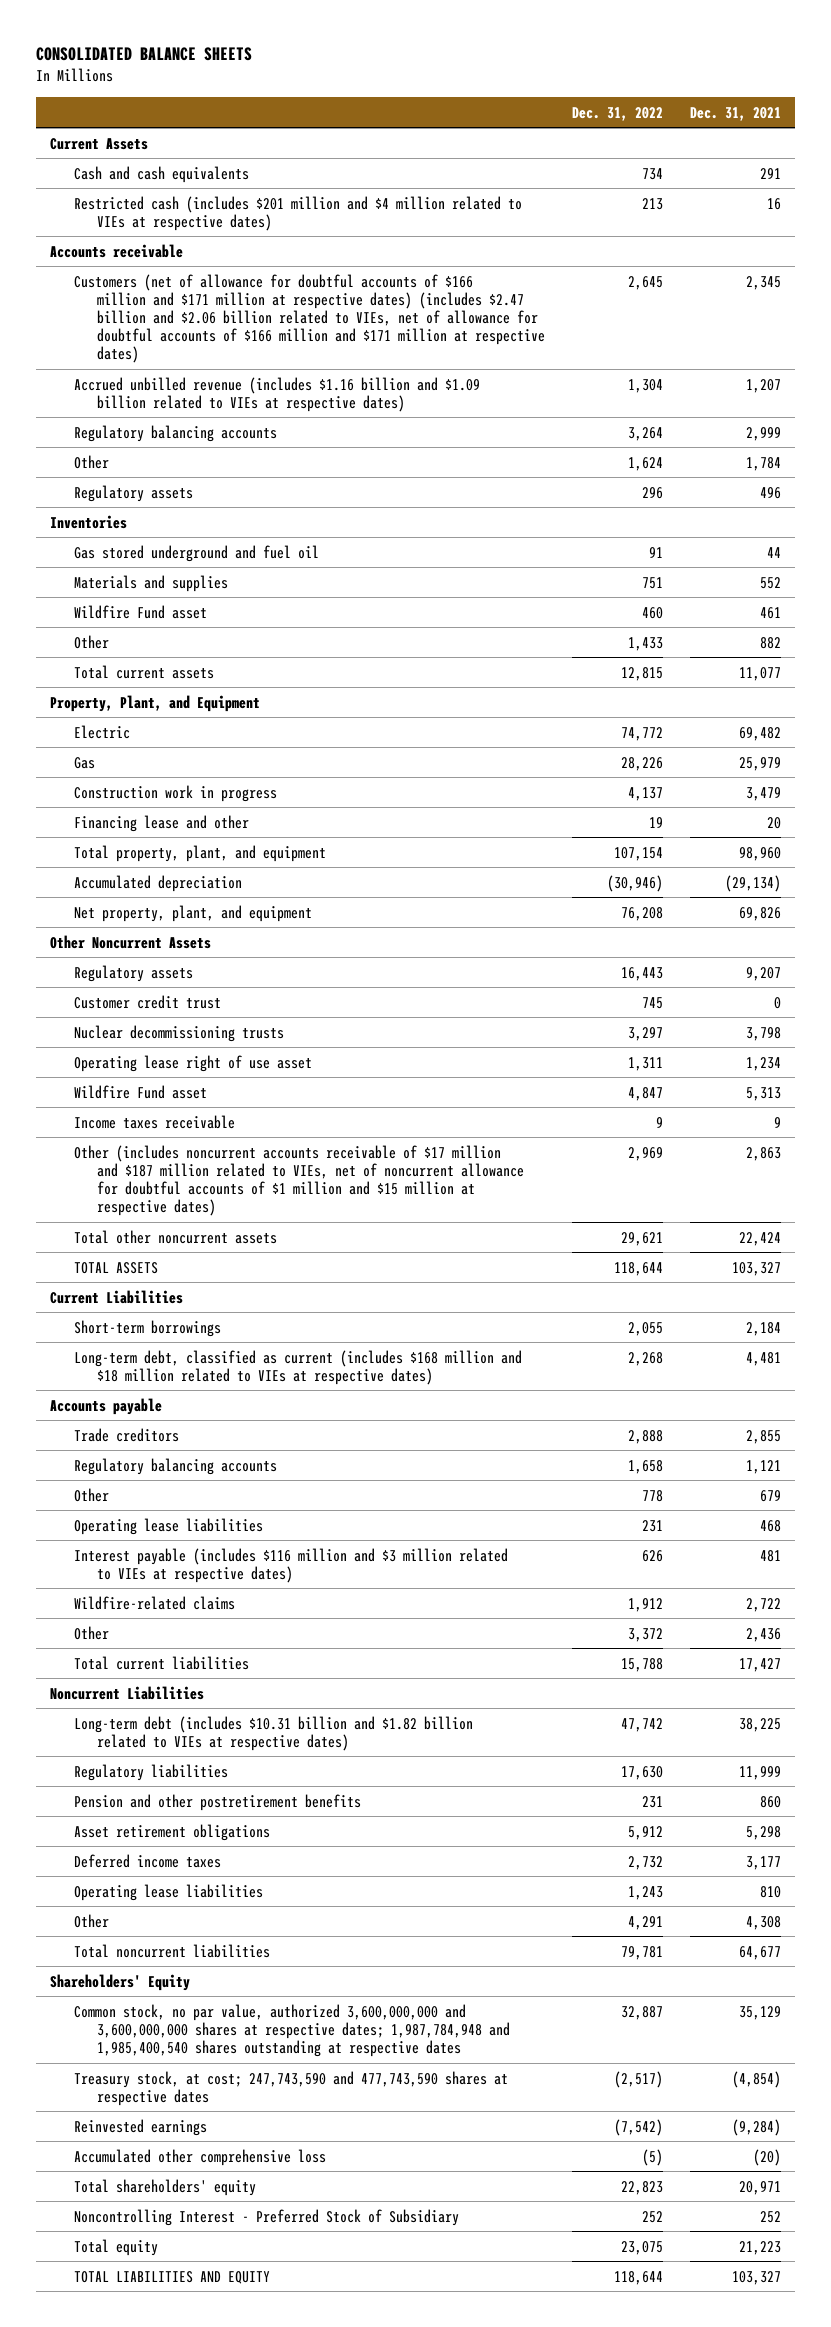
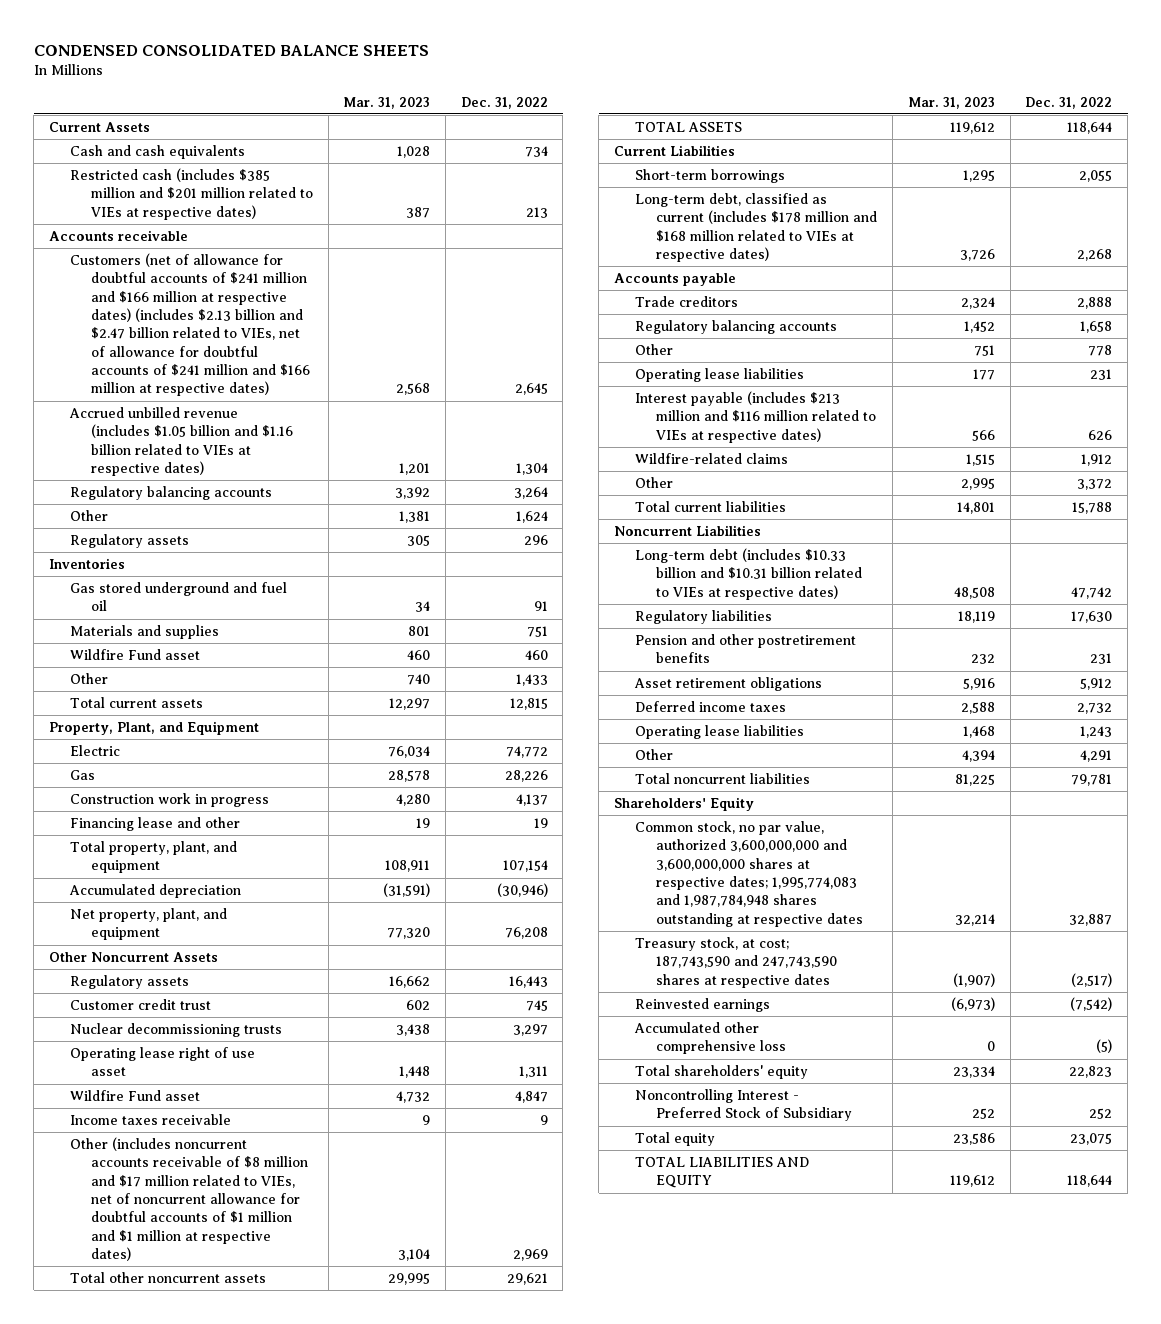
- CONSOLIDATED BALANCE SHEETS
+ CONDENSED CONSOLIDATED BALANCE SHEETS
- | Dec. 31, 2022 | Dec. 31, 2021
+ | Mar. 31, 2023 | Dec. 31, 2022
- Restricted cash (includes $201 million and $4 million related to VIEs at respective dates) | 213 | 16
+ Restricted cash (includes $385 million and $201 million related to VIEs at respective dates) | 387 | 213
- Customers (net of allowance for doubtful accounts of $166 million and $171 million at respective dates) (includes $2.47 billion and $2.06 billion related to VIEs, net of allowance for doubtful accounts of $166 million and $171 million at respective dates) | 2,645 | 2,345
- Accrued unbilled revenue (includes $1.16 billion and $1.09 billion related to VIEs at respective dates) | 1,304 | 1,207
+ Customers (net of allowance for doubtful accounts of $241 million and $166 million at respective dates) (includes $2.13 billion and $2.47 billion related to VIEs, net of allowance for doubtful accounts of $241 million and $166 million at respective dates) | 2,568 | 2,645
+ Accrued unbilled revenue (includes $1.05 billion and $1.16 billion related to VIEs at respective dates) | 1,201 | 1,304
- Other (includes noncurrent accounts receivable of $17 million and $187 million related to VIEs, net of noncurrent allowance for doubtful accounts of $1 million and $15 million at respective dates) | 2,969 | 2,863
+ Other (includes noncurrent accounts receivable of $8 million and $17 million related to VIEs, net of noncurrent allowance for doubtful accounts of $1 million and $1 million at respective dates) | 3,104 | 2,969
- Long-term debt, classified as current (includes $168 million and $18 million related to VIEs at respective dates) | 2,268 | 4,481
+ Long-term debt, classified as current (includes $178 million and $168 million related to VIEs at respective dates) | 3,726 | 2,268
- Interest payable (includes $116 million and $3 million related to VIEs at respective dates) | 626 | 481
+ Interest payable (includes $213 million and $116 million related to VIEs at respective dates) | 566 | 626
- Long-term debt (includes $10.31 billion and $1.82 billion related to VIEs at respective dates) | 47,742 | 38,225
+ Long-term debt (includes $10.33 billion and $10.31 billion related to VIEs at respective dates) | 48,508 | 47,742
- Common stock, no par value, authorized 3,600,000,000 and 3,600,000,000 shares at respective dates; 1,987,784,948 and 1,985,400,540 shares outstanding at respective dates | 32,887 | 35,129
- Treasury stock, at cost; 247,743,590 and 477,743,590 shares at respective dates | (2,517) | (4,854)
+ Common stock, no par value, authorized 3,600,000,000 and 3,600,000,000 shares at respective dates; 1,995,774,083 and 1,987,784,948 shares outstanding at respective dates | 32,214 | 32,887
+ Treasury stock, at cost; 187,743,590 and 247,743,590 shares at respective dates | (1,907) | (2,517)

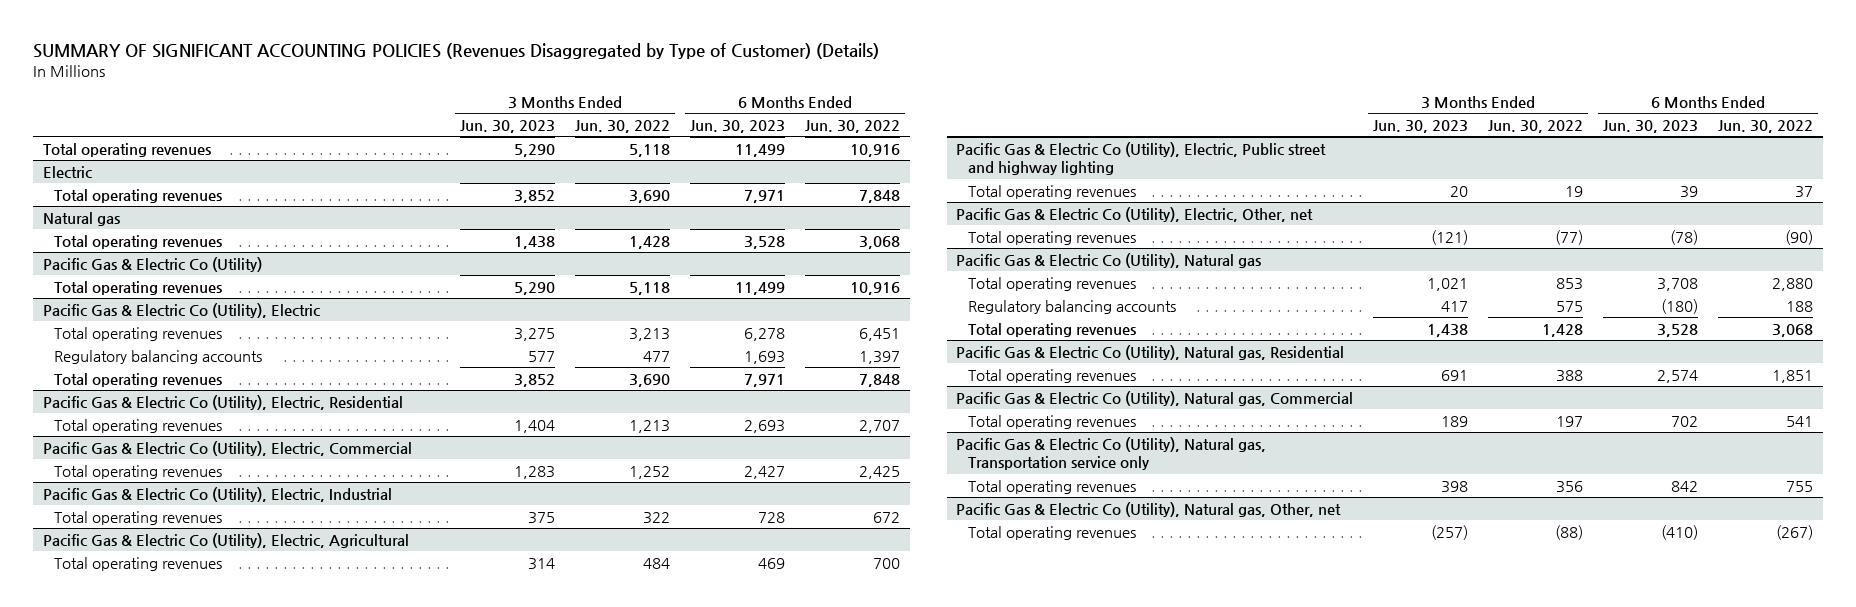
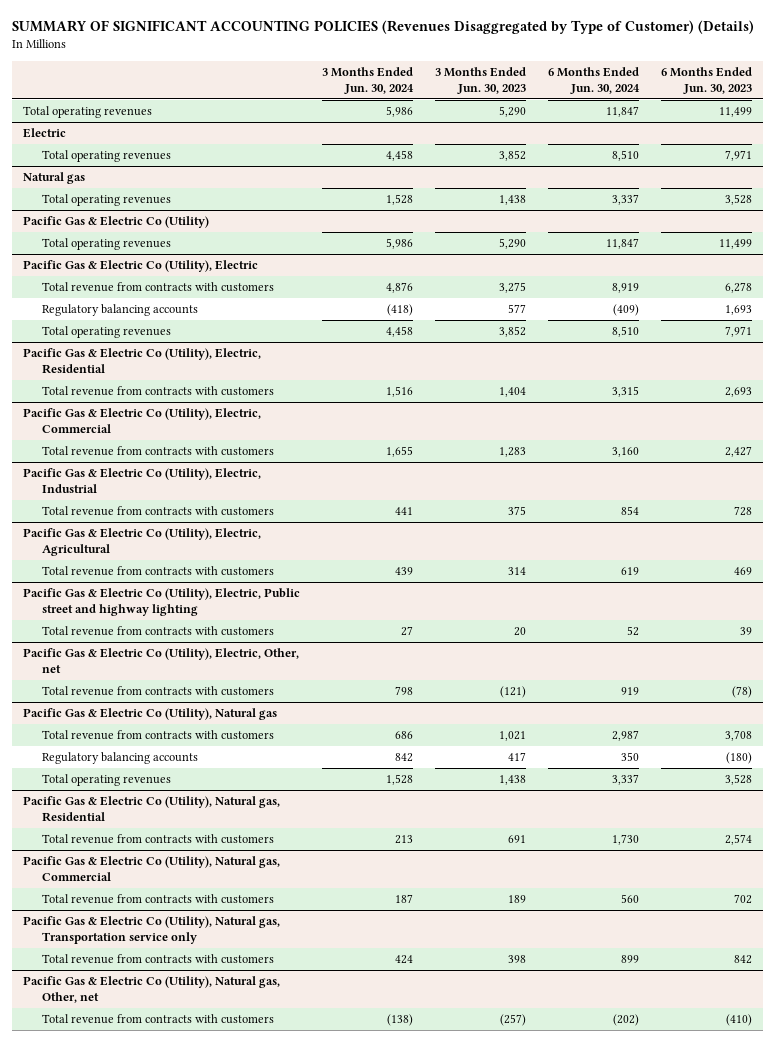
- | 3 Months Ended Jun. 30, 2023 | 3 Months Ended Jun. 30, 2022 | 6 Months Ended Jun. 30, 2023 | 6 Months Ended Jun. 30, 2022
+ | 3 Months Ended Jun. 30, 2024 | 3 Months Ended Jun. 30, 2023 | 6 Months Ended Jun. 30, 2024 | 6 Months Ended Jun. 30, 2023
@ Pacific Gas & Electric Co (Utility), Electric
- Total operating revenues | 3,275 | 3,213 | 6,278 | 6,451
+ Total revenue from contracts with customers | 4,876 | 3,275 | 8,919 | 6,278
@ Pacific Gas & Electric Co (Utility), Electric, Residential
- Total operating revenues | 1,404 | 1,213 | 2,693 | 2,707
+ Total revenue from contracts with customers | 1,516 | 1,404 | 3,315 | 2,693
@ Pacific Gas & Electric Co (Utility), Electric, Commercial
- Total operating revenues | 1,283 | 1,252 | 2,427 | 2,425
+ Total revenue from contracts with customers | 1,655 | 1,283 | 3,160 | 2,427
@ Pacific Gas & Electric Co (Utility), Electric, Industrial
- Total operating revenues | 375 | 322 | 728 | 672
+ Total revenue from contracts with customers | 441 | 375 | 854 | 728
@ Pacific Gas & Electric Co (Utility), Electric, Agricultural
- Total operating revenues | 314 | 484 | 469 | 700
+ Total revenue from contracts with customers | 439 | 314 | 619 | 469
@ Pacific Gas & Electric Co (Utility), Electric, Public street and highway lighting
- Total operating revenues | 20 | 19 | 39 | 37
+ Total revenue from contracts with customers | 27 | 20 | 52 | 39
@ Pacific Gas & Electric Co (Utility), Electric, Other, net
- Total operating revenues | (121) | (77) | (78) | (90)
+ Total revenue from contracts with customers | 798 | (121) | 919 | (78)
@ Pacific Gas & Electric Co (Utility), Natural gas
- Total operating revenues | 1,021 | 853 | 3,708 | 2,880
+ Total revenue from contracts with customers | 686 | 1,021 | 2,987 | 3,708
@ Pacific Gas & Electric Co (Utility), Natural gas, Residential
- Total operating revenues | 691 | 388 | 2,574 | 1,851
+ Total revenue from contracts with customers | 213 | 691 | 1,730 | 2,574
@ Pacific Gas & Electric Co (Utility), Natural gas, Commercial
- Total operating revenues | 189 | 197 | 702 | 541
+ Total revenue from contracts with customers | 187 | 189 | 560 | 702
@ Pacific Gas & Electric Co (Utility), Natural gas, Transportation service only
- Total operating revenues | 398 | 356 | 842 | 755
+ Total revenue from contracts with customers | 424 | 398 | 899 | 842
@ Pacific Gas & Electric Co (Utility), Natural gas, Other, net
- Total operating revenues | (257) | (88) | (410) | (267)
+ Total revenue from contracts with customers | (138) | (257) | (202) | (410)

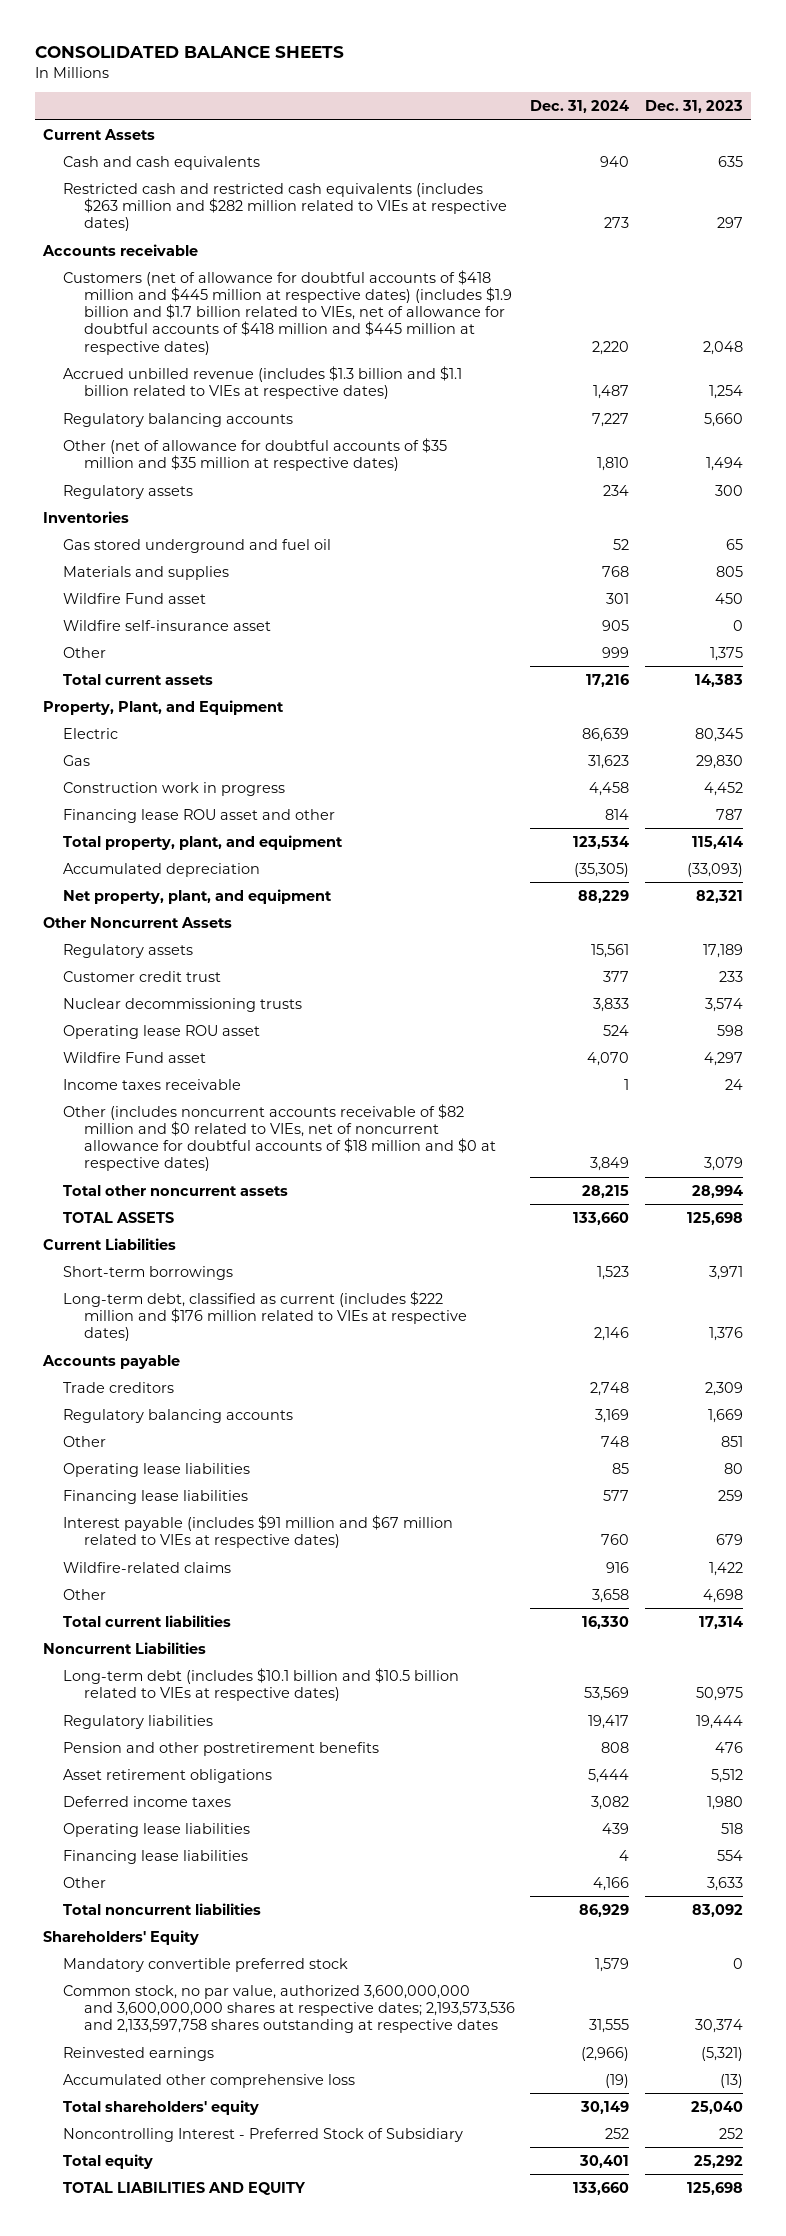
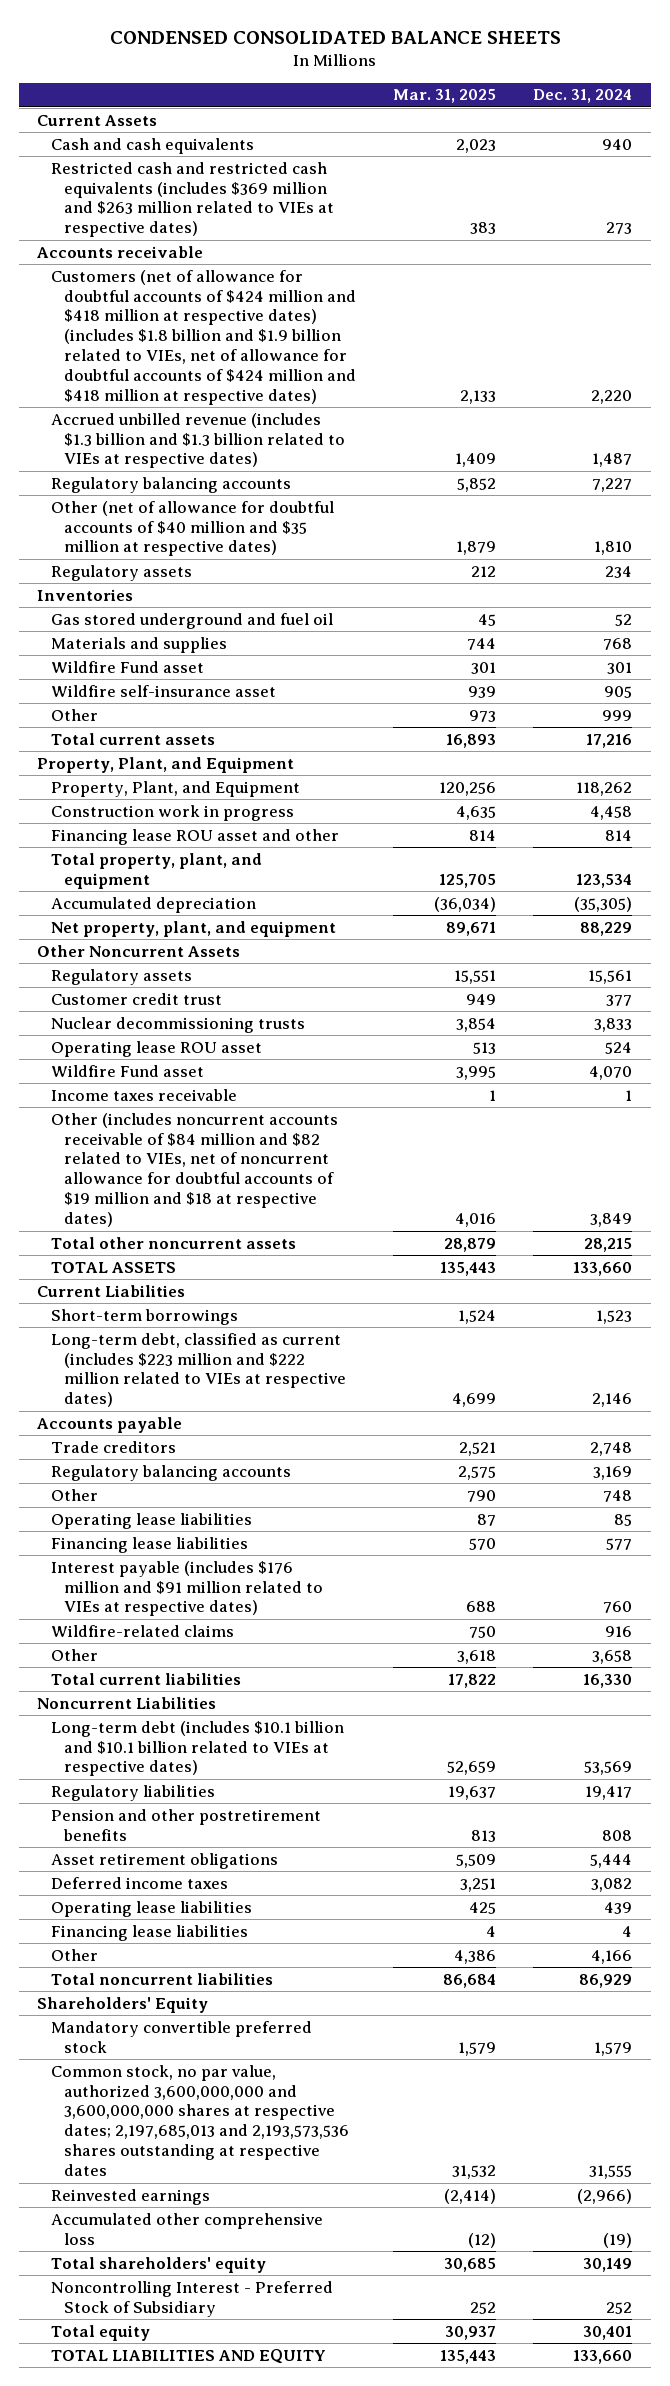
- CONSOLIDATED BALANCE SHEETS
+ CONDENSED CONSOLIDATED BALANCE SHEETS
- | Dec. 31, 2024 | Dec. 31, 2023
+ | Mar. 31, 2025 | Dec. 31, 2024
- Restricted cash and restricted cash equivalents (includes $263 million and $282 million related to VIEs at respective dates) | 273 | 297
+ Restricted cash and restricted cash equivalents (includes $369 million and $263 million related to VIEs at respective dates) | 383 | 273
- Customers (net of allowance for doubtful accounts of $418 million and $445 million at respective dates) (includes $1.9 billion and $1.7 billion related to VIEs, net of allowance for doubtful accounts of $418 million and $445 million at respective dates) | 2,220 | 2,048
- Accrued unbilled revenue (includes $1.3 billion and $1.1 billion related to VIEs at respective dates) | 1,487 | 1,254
+ Customers (net of allowance for doubtful accounts of $424 million and $418 million at respective dates) (includes $1.8 billion and $1.9 billion related to VIEs, net of allowance for doubtful accounts of $424 million and $418 million at respective dates) | 2,133 | 2,220
+ Accrued unbilled revenue (includes $1.3 billion and $1.3 billion related to VIEs at respective dates) | 1,409 | 1,487
- Other (net of allowance for doubtful accounts of $35 million and $35 million at respective dates) | 1,810 | 1,494
+ Other (net of allowance for doubtful accounts of $40 million and $35 million at respective dates) | 1,879 | 1,810
- Electric | 86,639 | 80,345
- Gas | 31,623 | 29,830
+ Property, Plant, and Equipment | 120,256 | 118,262
- Other (includes noncurrent accounts receivable of $82 million and $0 related to VIEs, net of noncurrent allowance for doubtful accounts of $18 million and $0 at respective dates) | 3,849 | 3,079
+ Other (includes noncurrent accounts receivable of $84 million and $82 related to VIEs, net of noncurrent allowance for doubtful accounts of $19 million and $18 at respective dates) | 4,016 | 3,849
- Long-term debt, classified as current (includes $222 million and $176 million related to VIEs at respective dates) | 2,146 | 1,376
+ Long-term debt, classified as current (includes $223 million and $222 million related to VIEs at respective dates) | 4,699 | 2,146
- Interest payable (includes $91 million and $67 million related to VIEs at respective dates) | 760 | 679
+ Interest payable (includes $176 million and $91 million related to VIEs at respective dates) | 688 | 760
- Long-term debt (includes $10.1 billion and $10.5 billion related to VIEs at respective dates) | 53,569 | 50,975
+ Long-term debt (includes $10.1 billion and $10.1 billion related to VIEs at respective dates) | 52,659 | 53,569
- Common stock, no par value, authorized 3,600,000,000 and 3,600,000,000 shares at respective dates; 2,193,573,536 and 2,133,597,758 shares outstanding at respective dates | 31,555 | 30,374
+ Common stock, no par value, authorized 3,600,000,000 and 3,600,000,000 shares at respective dates; 2,197,685,013 and 2,193,573,536 shares outstanding at respective dates | 31,532 | 31,555

